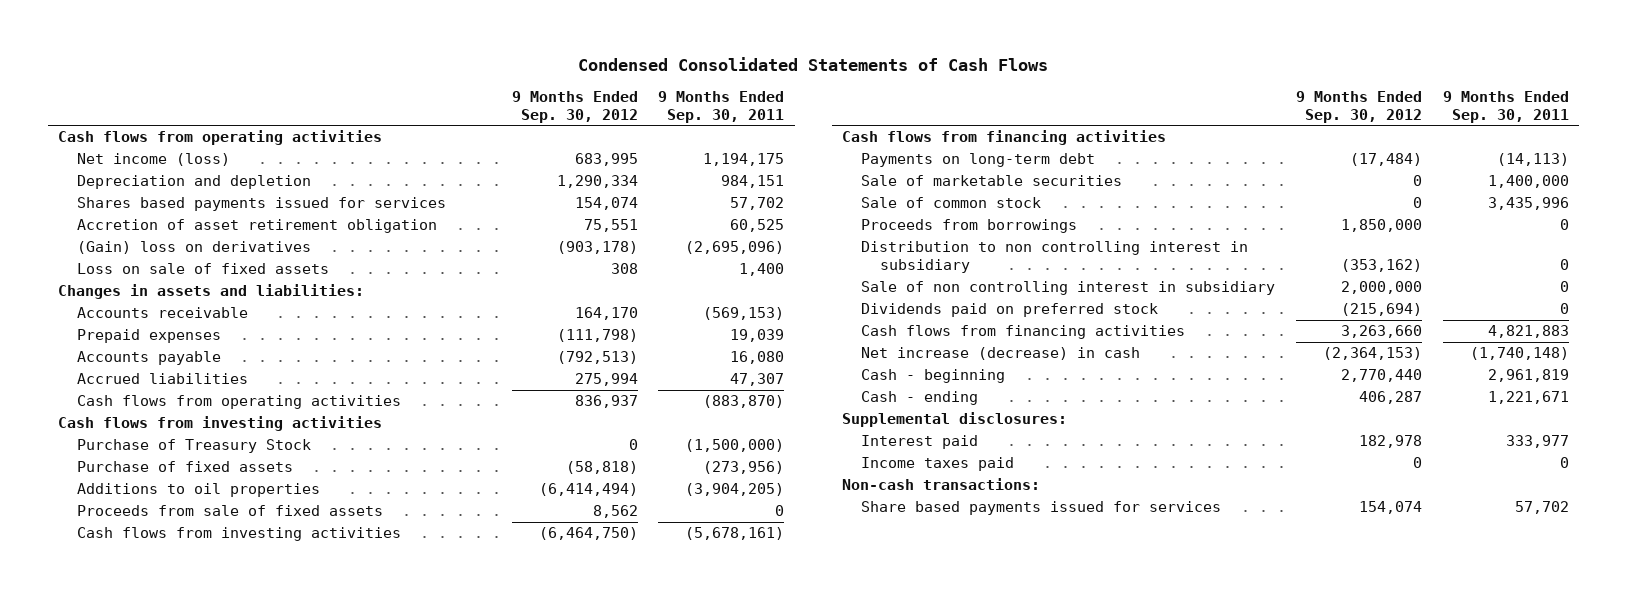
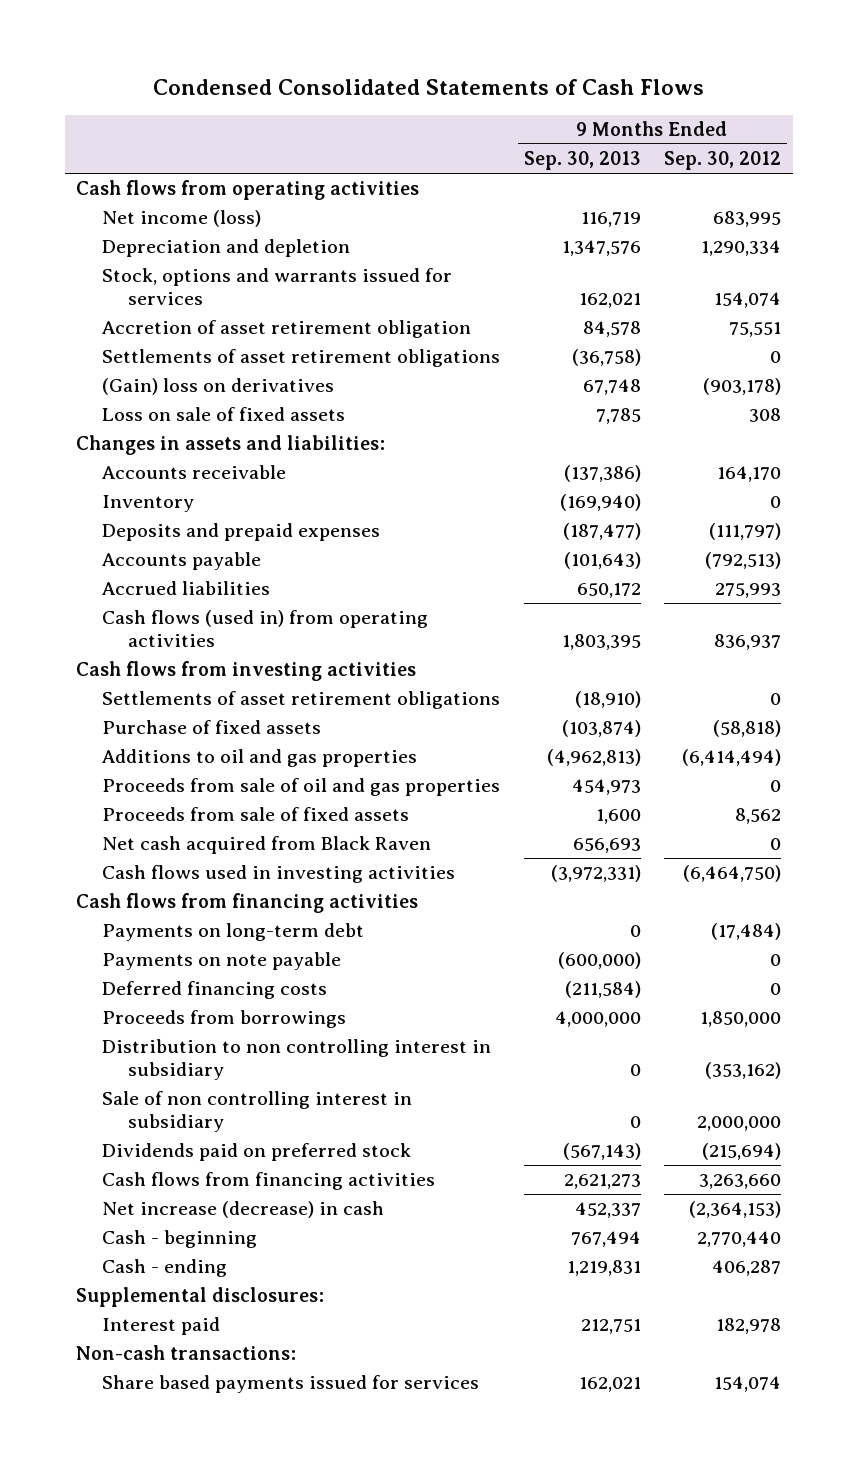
- | 9 Months Ended Sep. 30, 2012 | 9 Months Ended Sep. 30, 2011
+ | 9 Months Ended Sep. 30, 2013 | 9 Months Ended Sep. 30, 2012
- Shares based payments issued for services | 154,074 | 57,702
+ Stock, options and warrants issued for services | 162,021 | 154,074
+ Settlements of asset retirement obligations | (36,758) | 0
- Prepaid expenses | (111,798) | 19,039
+ Inventory | (169,940) | 0
+ Deposits and prepaid expenses | (187,477) | (111,797)
- Accrued liabilities | 275,994 | 47,307
- Cash flows from operating activities | 836,937 | (883,870)
+ Accrued liabilities | 650,172 | 275,993
+ Cash flows (used in) from operating activities | 1,803,395 | 836,937
- Purchase of Treasury Stock | 0 | (1,500,000)
+ Settlements of asset retirement obligations | (18,910) | 0
- Additions to oil properties | (6,414,494) | (3,904,205)
+ Additions to oil and gas properties | (4,962,813) | (6,414,494)
+ Proceeds from sale of oil and gas properties | 454,973 | 0
- Cash flows from investing activities | (6,464,750) | (5,678,161)
+ Net cash acquired from Black Raven | 656,693 | 0
+ Cash flows used in investing activities | (3,972,331) | (6,464,750)
- Sale of marketable securities | 0 | 1,400,000
- Sale of common stock | 0 | 3,435,996
+ Payments on note payable | (600,000) | 0
+ Deferred financing costs | (211,584) | 0
- Income taxes paid | 0 | 0

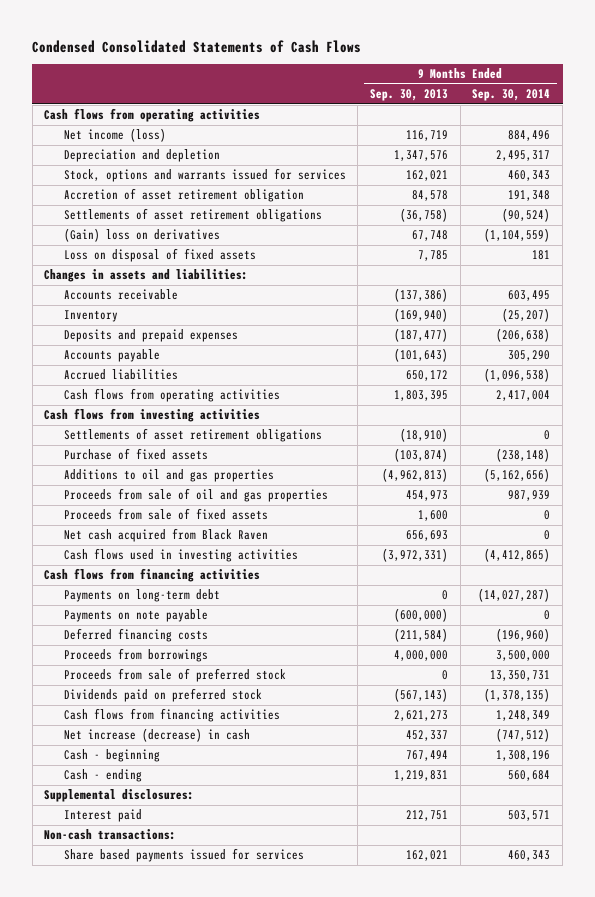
- | 9 Months Ended Sep. 30, 2013 | 9 Months Ended Sep. 30, 2012
+ | 9 Months Ended Sep. 30, 2013 | 9 Months Ended Sep. 30, 2014
- Loss on sale of fixed assets | 7,785 | 308
+ Loss on disposal of fixed assets | 7,785 | 181
- Cash flows (used in) from operating activities | 1,803,395 | 836,937
+ Cash flows from operating activities | 1,803,395 | 2,417,004
- Distribution to non controlling interest in subsidiary | 0 | (353,162)
- Sale of non controlling interest in subsidiary | 0 | 2,000,000
+ Proceeds from sale of preferred stock | 0 | 13,350,731

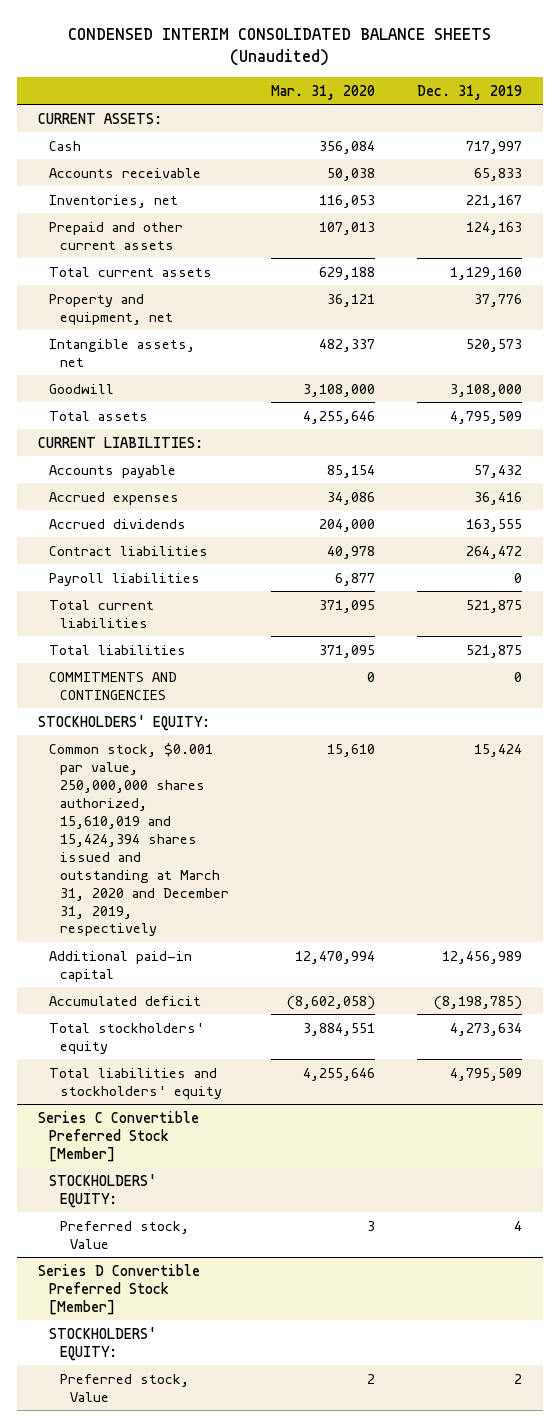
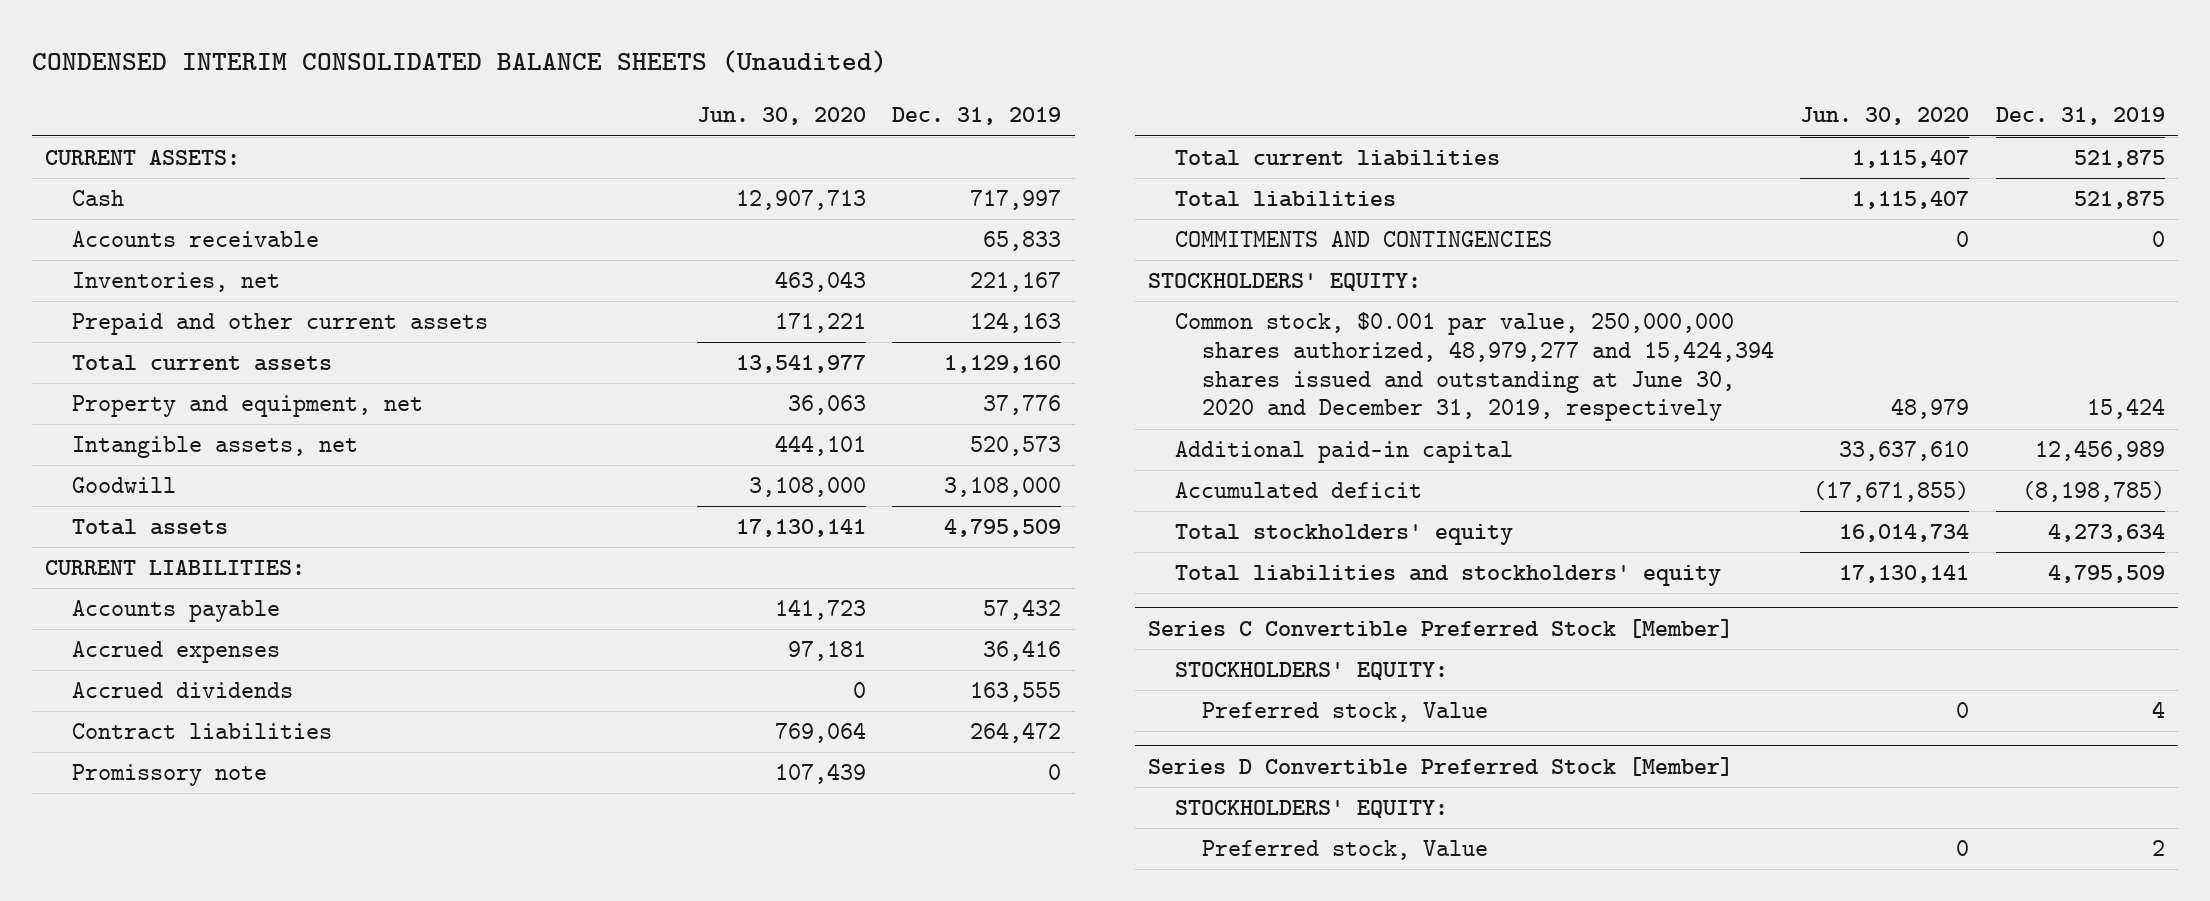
- | Mar. 31, 2020 | Dec. 31, 2019
+ | Jun. 30, 2020 | Dec. 31, 2019
- Payroll liabilities | 6,877 | 0
+ Promissory note | 107,439 | 0
- Common stock, $0.001 par value, 250,000,000 shares authorized, 15,610,019 and 15,424,394 shares issued and outstanding at March 31, 2020 and December 31, 2019, respectively | 15,610 | 15,424
+ Common stock, $0.001 par value, 250,000,000 shares authorized, 48,979,277 and 15,424,394 shares issued and outstanding at June 30, 2020 and December 31, 2019, respectively | 48,979 | 15,424

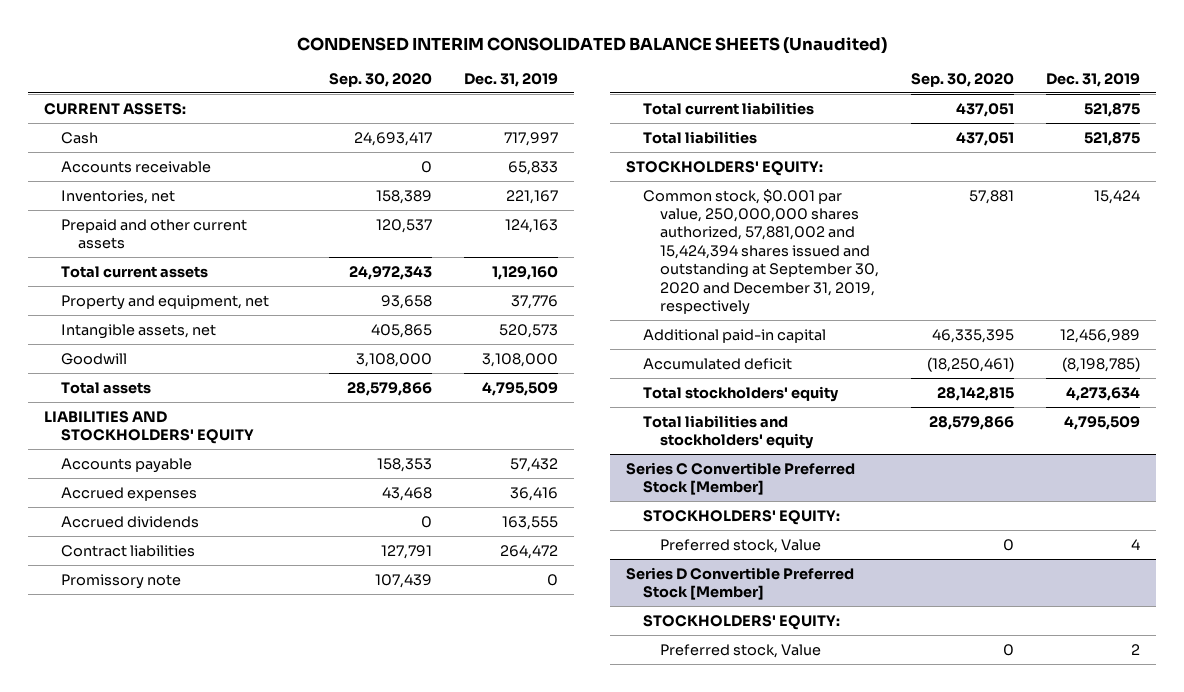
- | Jun. 30, 2020 | Dec. 31, 2019
+ | Sep. 30, 2020 | Dec. 31, 2019
- CURRENT LIABILITIES:
+ LIABILITIES AND STOCKHOLDERS' EQUITY
- COMMITMENTS AND CONTINGENCIES | 0 | 0
- Common stock, $0.001 par value, 250,000,000 shares authorized, 48,979,277 and 15,424,394 shares issued and outstanding at June 30, 2020 and December 31, 2019, respectively | 48,979 | 15,424
+ Common stock, $0.001 par value, 250,000,000 shares authorized, 57,881,002 and 15,424,394 shares issued and outstanding at September 30, 2020 and December 31, 2019, respectively | 57,881 | 15,424

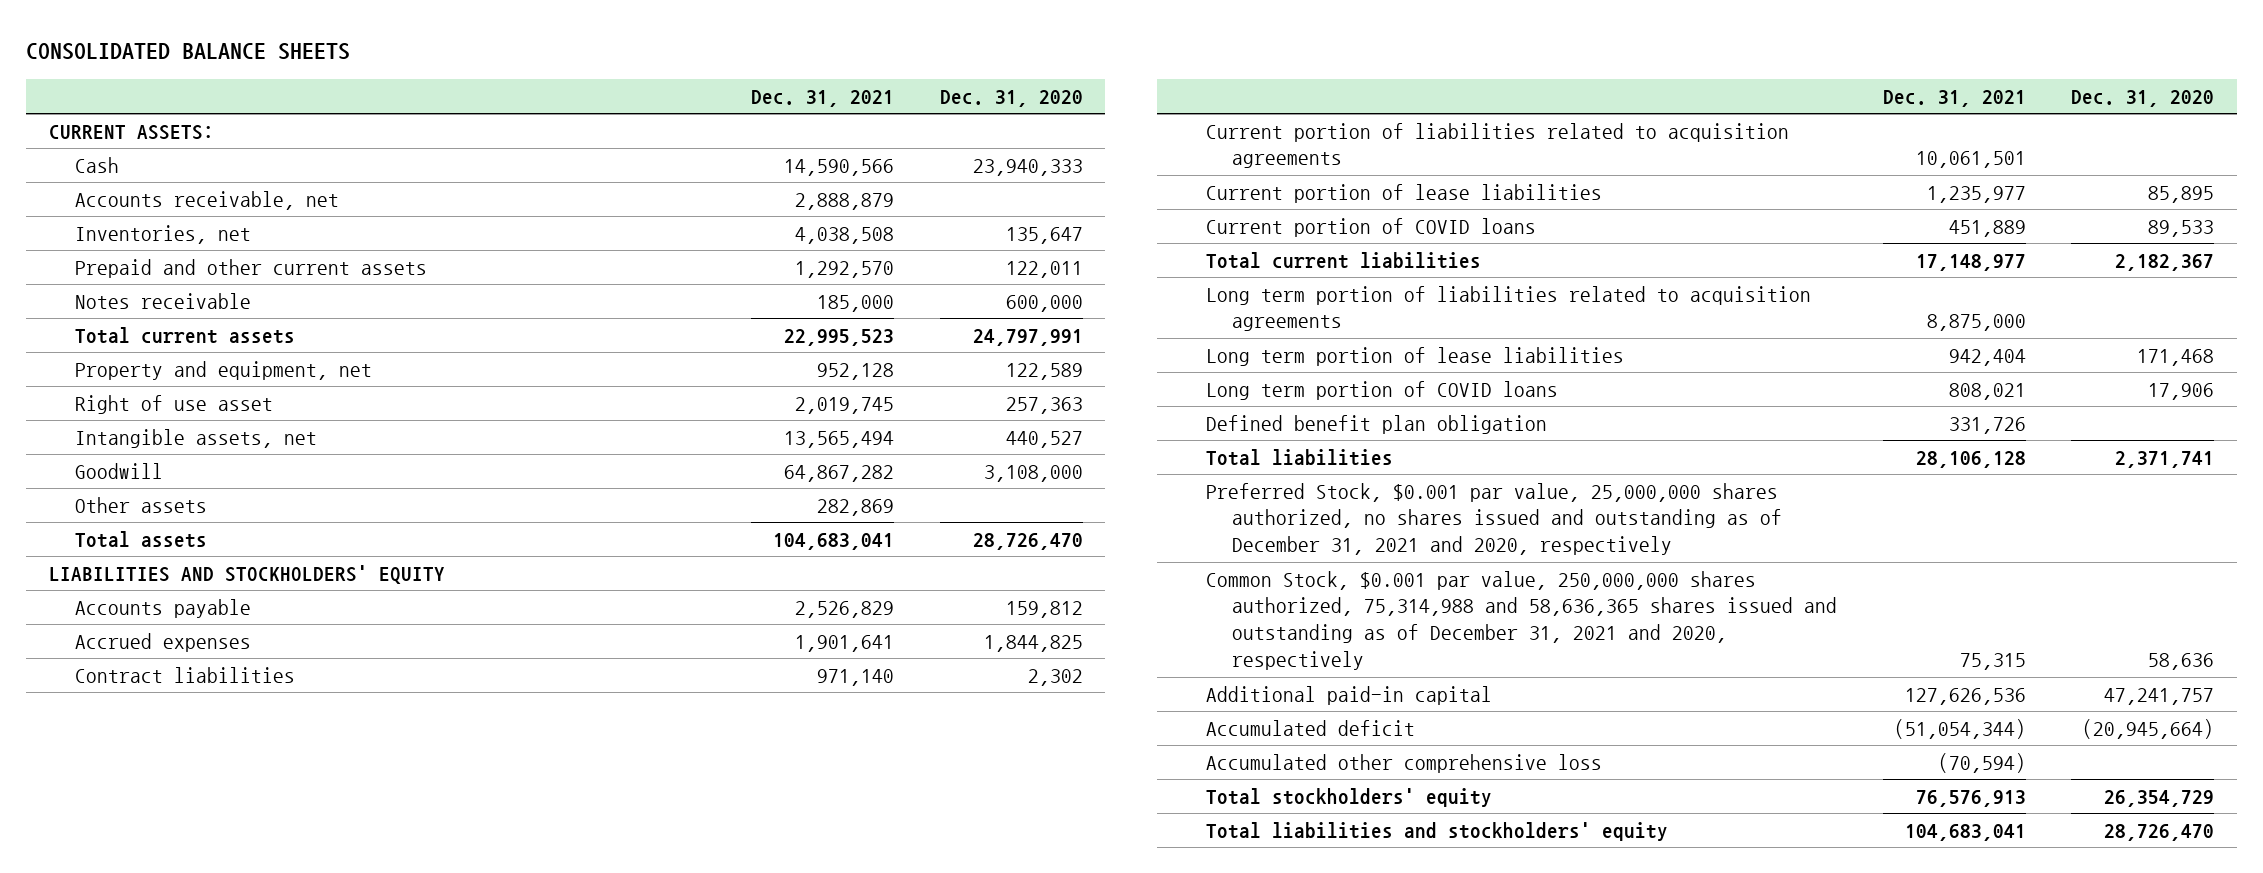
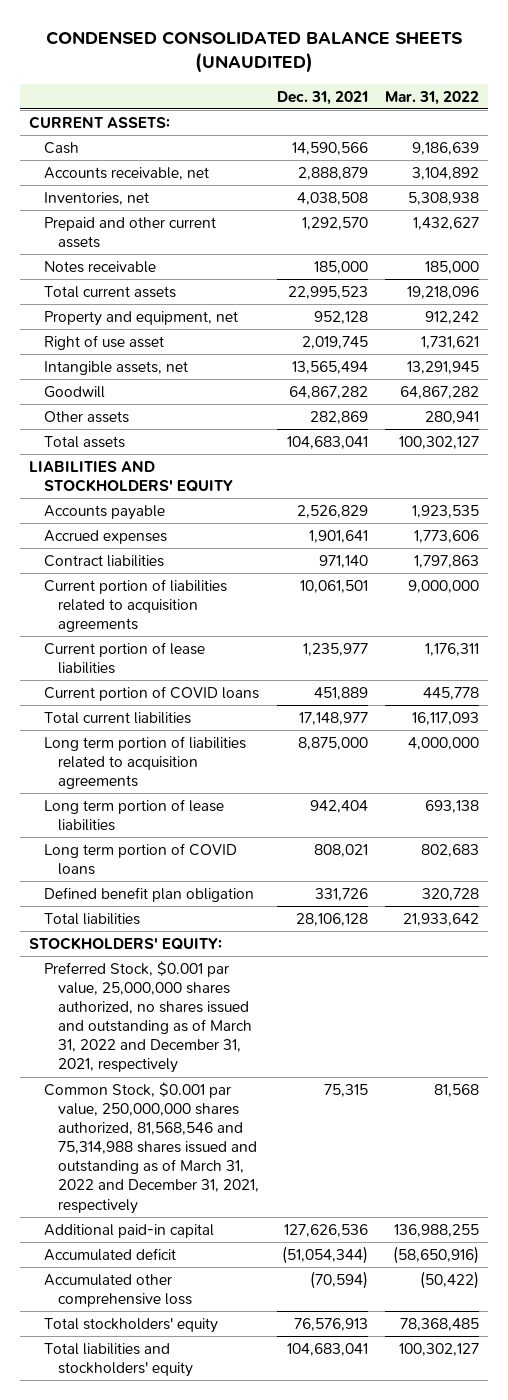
- CONSOLIDATED BALANCE SHEETS
+ CONDENSED CONSOLIDATED BALANCE SHEETS (UNAUDITED)
- | Dec. 31, 2021 | Dec. 31, 2020
+ | Dec. 31, 2021 | Mar. 31, 2022
- Preferred Stock, $0.001 par value, 25,000,000 shares authorized, no shares issued and outstanding as of December 31, 2021 and 2020, respectively
- Common Stock, $0.001 par value, 250,000,000 shares authorized, 75,314,988 and 58,636,365 shares issued and outstanding as of December 31, 2021 and 2020, respectively | 75,315 | 58,636
+ STOCKHOLDERS' EQUITY:
+ Preferred Stock, $0.001 par value, 25,000,000 shares authorized, no shares issued and outstanding as of March 31, 2022 and December 31, 2021, respectively
+ Common Stock, $0.001 par value, 250,000,000 shares authorized, 81,568,546 and 75,314,988 shares issued and outstanding as of March 31, 2022 and December 31, 2021, respectively | 75,315 | 81,568

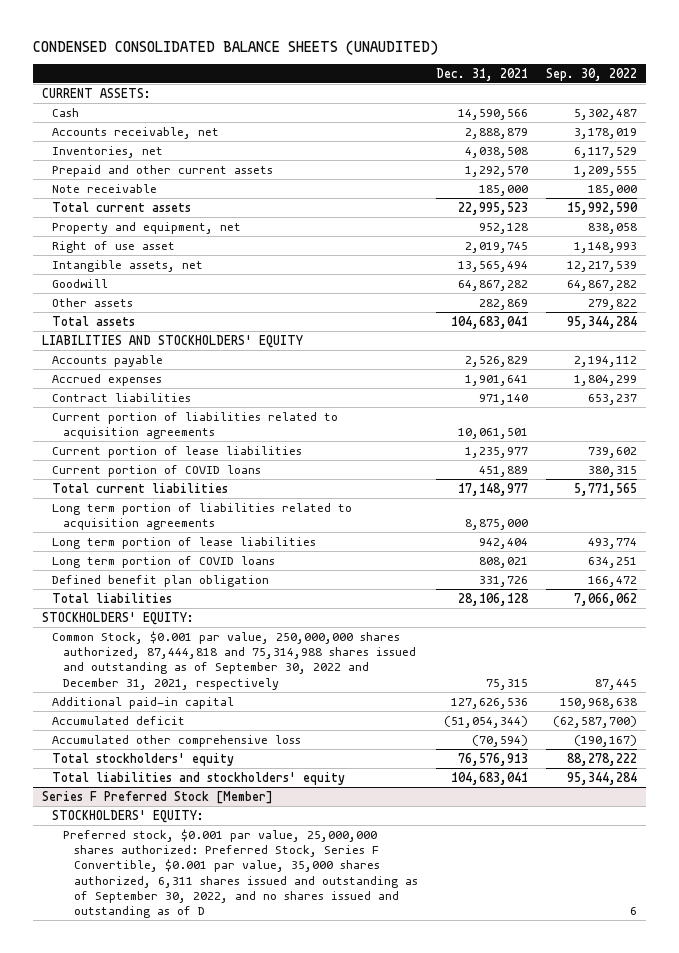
- | Dec. 31, 2021 | Mar. 31, 2022
+ | Dec. 31, 2021 | Sep. 30, 2022
- Notes receivable | 185,000 | 185,000
+ Note receivable | 185,000 | 185,000
- Preferred Stock, $0.001 par value, 25,000,000 shares authorized, no shares issued and outstanding as of March 31, 2022 and December 31, 2021, respectively
- Common Stock, $0.001 par value, 250,000,000 shares authorized, 81,568,546 and 75,314,988 shares issued and outstanding as of March 31, 2022 and December 31, 2021, respectively | 75,315 | 81,568
+ Common Stock, $0.001 par value, 250,000,000 shares authorized, 87,444,818 and 75,314,988 shares issued and outstanding as of September 30, 2022 and December 31, 2021, respectively | 75,315 | 87,445
+ Series F Preferred Stock [Member]
+ STOCKHOLDERS' EQUITY:
+ Preferred stock, $0.001 par value, 25,000,000 shares authorized: Preferred Stock, Series F Convertible, $0.001 par value, 35,000 shares authorized, 6,311 shares issued and outstanding as of September 30, 2022, and no shares issued and outstanding as of D | | 6

